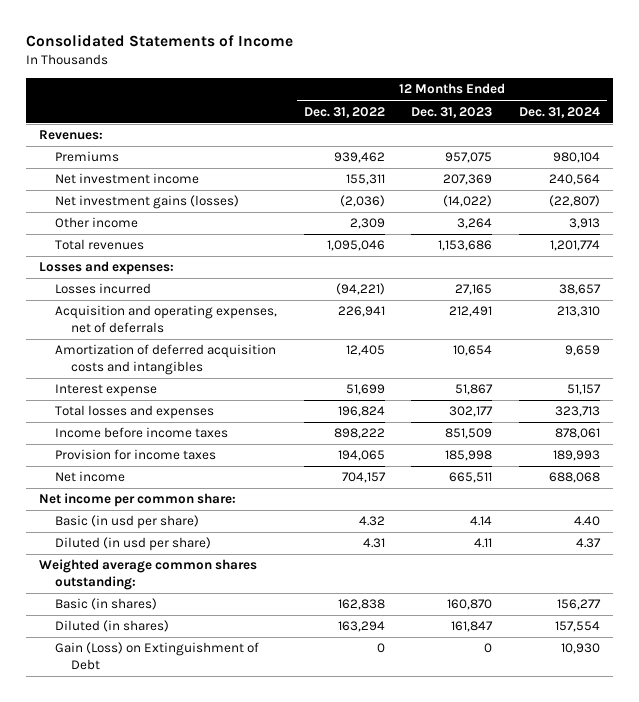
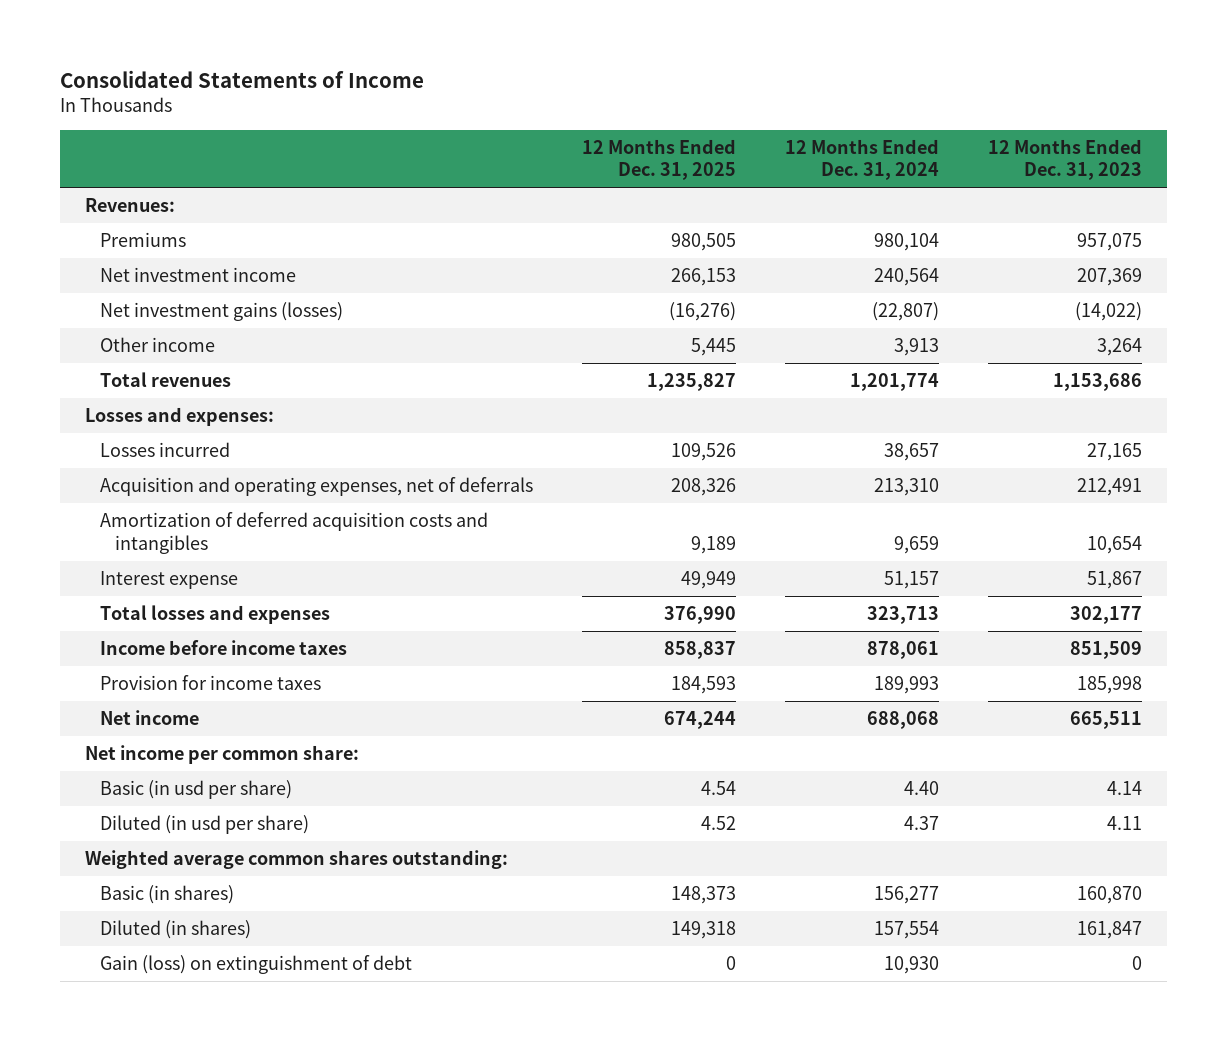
- | 12 Months Ended Dec. 31, 2022 | 12 Months Ended Dec. 31, 2023 | 12 Months Ended Dec. 31, 2024
+ | 12 Months Ended Dec. 31, 2025 | 12 Months Ended Dec. 31, 2024 | 12 Months Ended Dec. 31, 2023
- Gain (Loss) on Extinguishment of Debt | 0 | 0 | 10,930
+ Gain (loss) on extinguishment of debt | 0 | 10,930 | 0

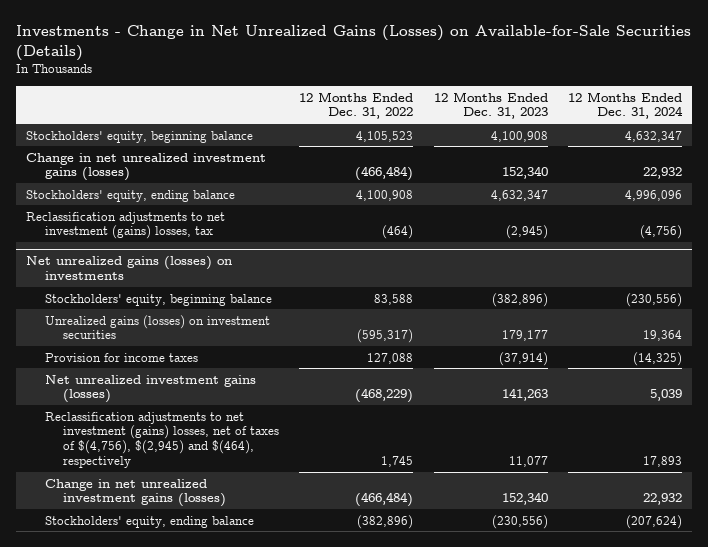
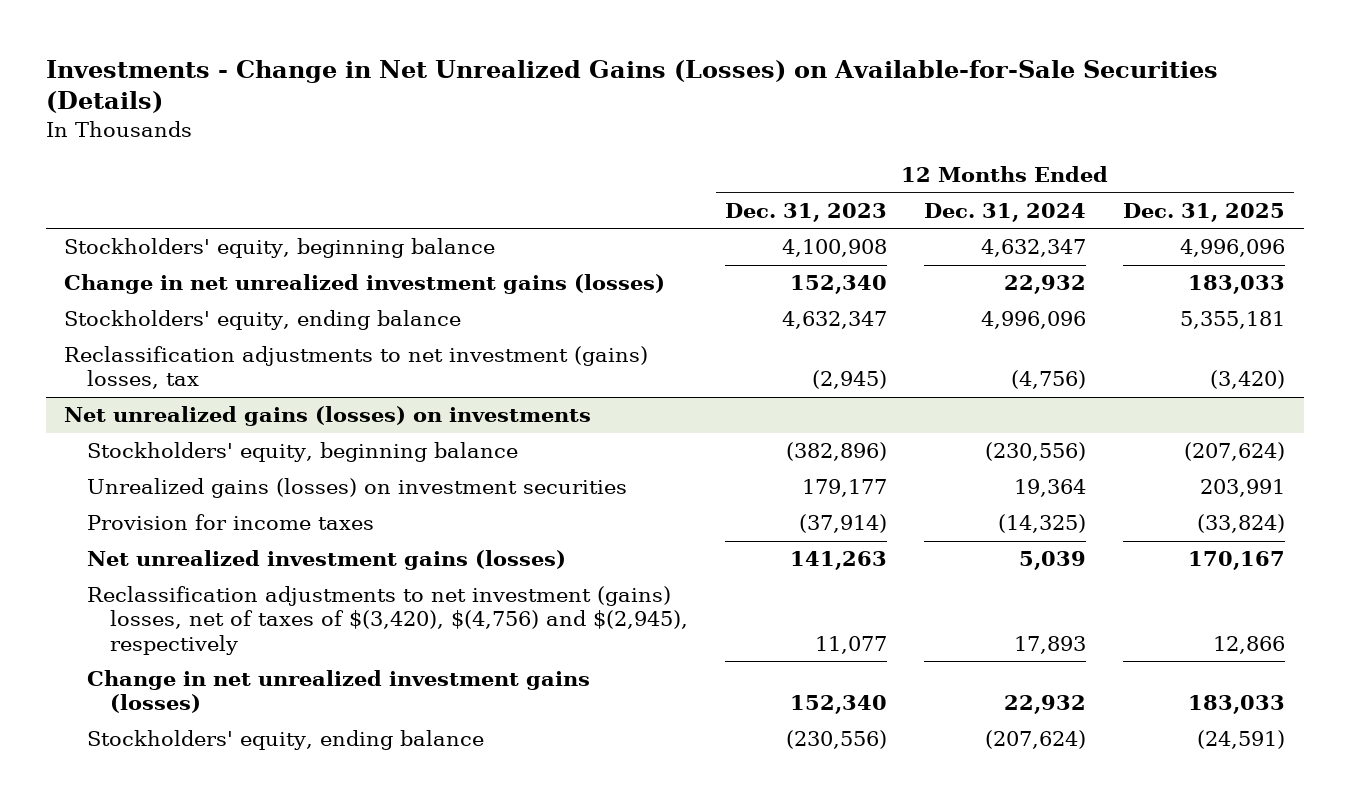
- | 12 Months Ended Dec. 31, 2022 | 12 Months Ended Dec. 31, 2023 | 12 Months Ended Dec. 31, 2024
+ | 12 Months Ended Dec. 31, 2023 | 12 Months Ended Dec. 31, 2024 | 12 Months Ended Dec. 31, 2025
@ Net unrealized gains (losses) on investments
- Reclassification adjustments to net investment (gains) losses, net of taxes of $(4,756), $(2,945) and $(464), respectively | 1,745 | 11,077 | 17,893
+ Reclassification adjustments to net investment (gains) losses, net of taxes of $(3,420), $(4,756) and $(2,945), respectively | 11,077 | 17,893 | 12,866

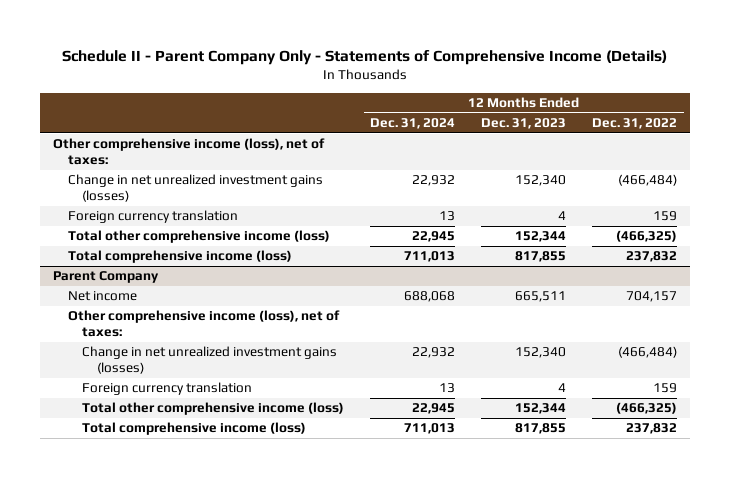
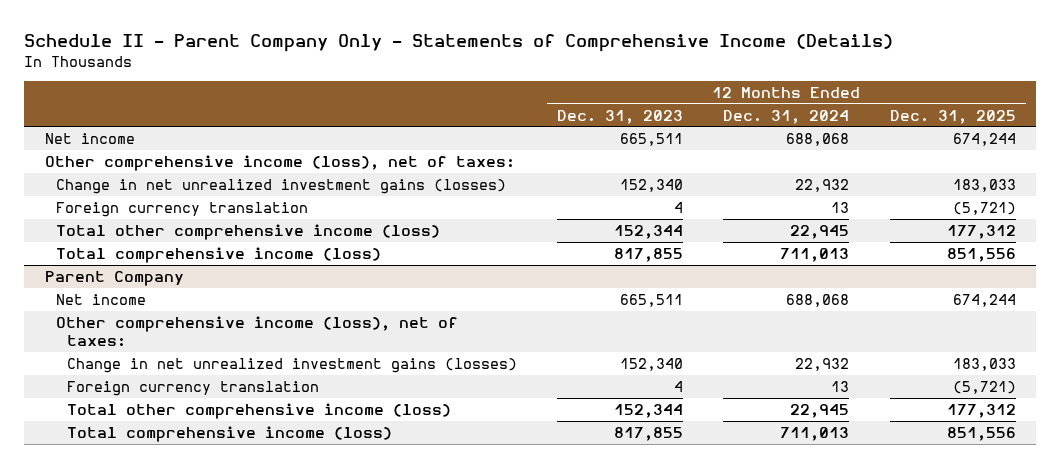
- | 12 Months Ended Dec. 31, 2024 | 12 Months Ended Dec. 31, 2023 | 12 Months Ended Dec. 31, 2022
+ | 12 Months Ended Dec. 31, 2023 | 12 Months Ended Dec. 31, 2024 | 12 Months Ended Dec. 31, 2025
+ Net income | 665,511 | 688,068 | 674,244

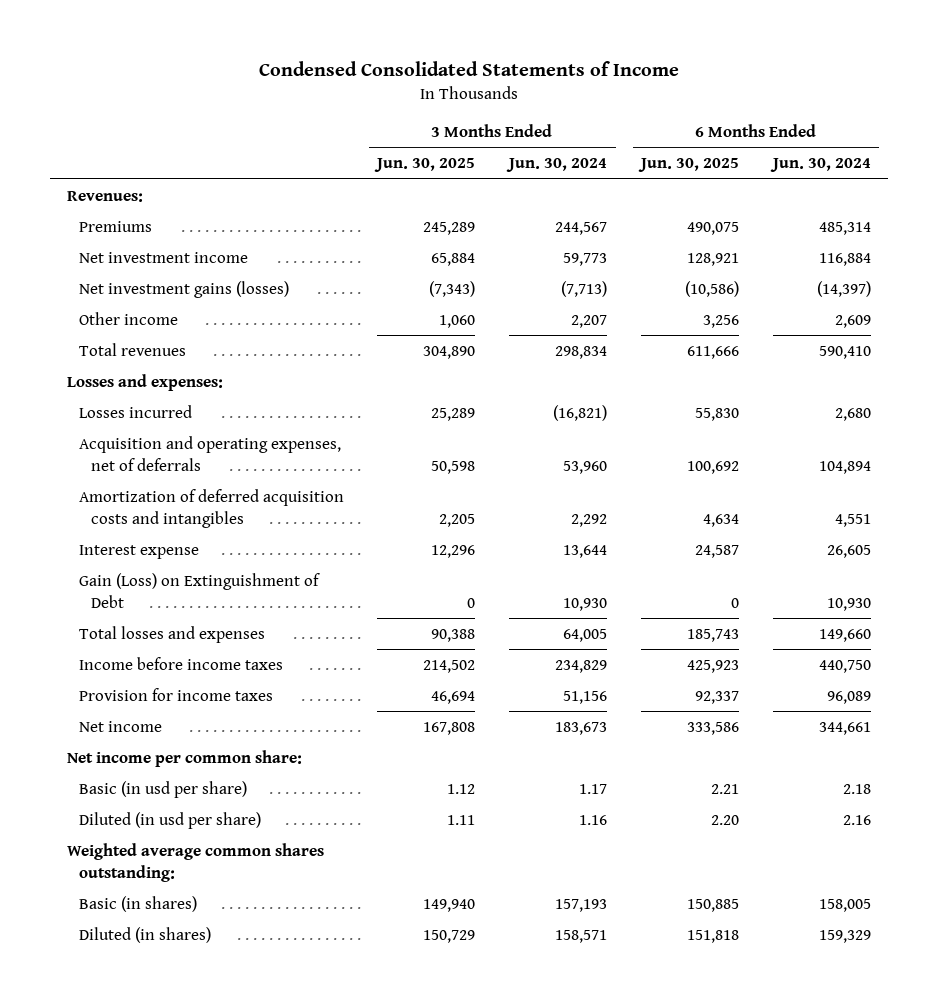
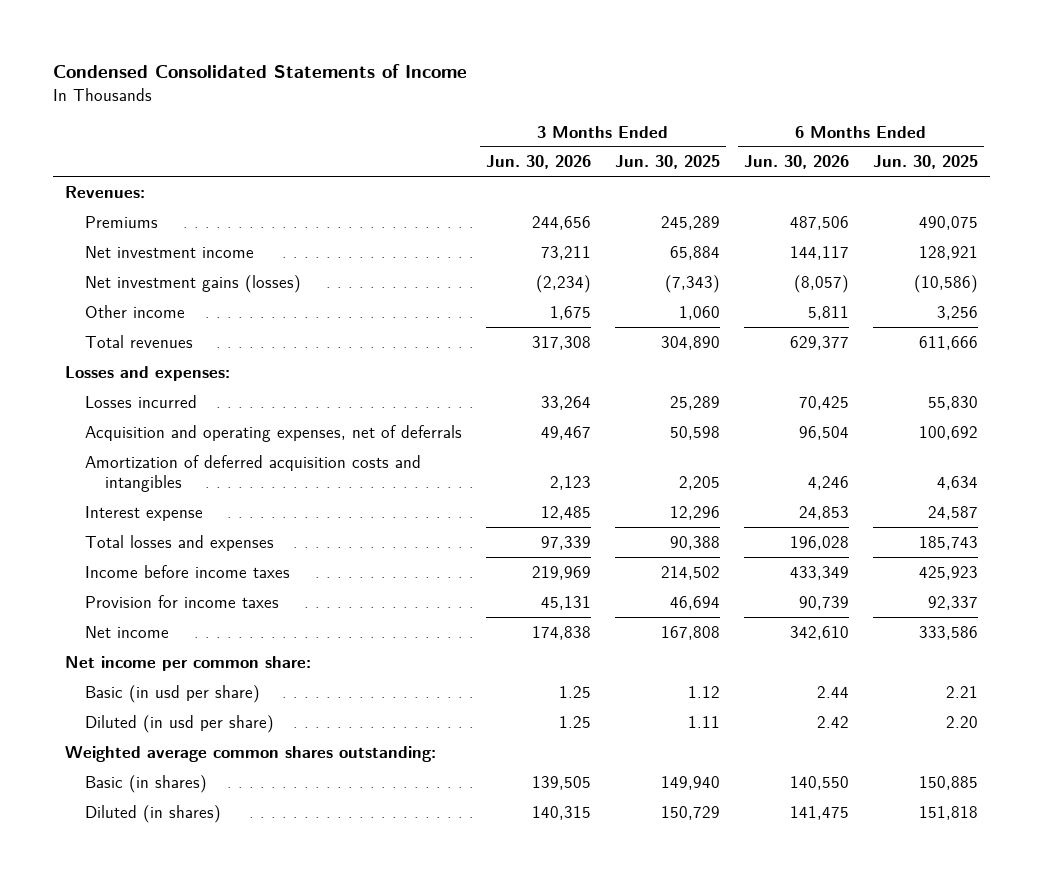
- | 3 Months Ended Jun. 30, 2025 | 3 Months Ended Jun. 30, 2024 | 6 Months Ended Jun. 30, 2025 | 6 Months Ended Jun. 30, 2024
+ | 3 Months Ended Jun. 30, 2026 | 3 Months Ended Jun. 30, 2025 | 6 Months Ended Jun. 30, 2026 | 6 Months Ended Jun. 30, 2025
- Gain (Loss) on Extinguishment of Debt | 0 | 10,930 | 0 | 10,930

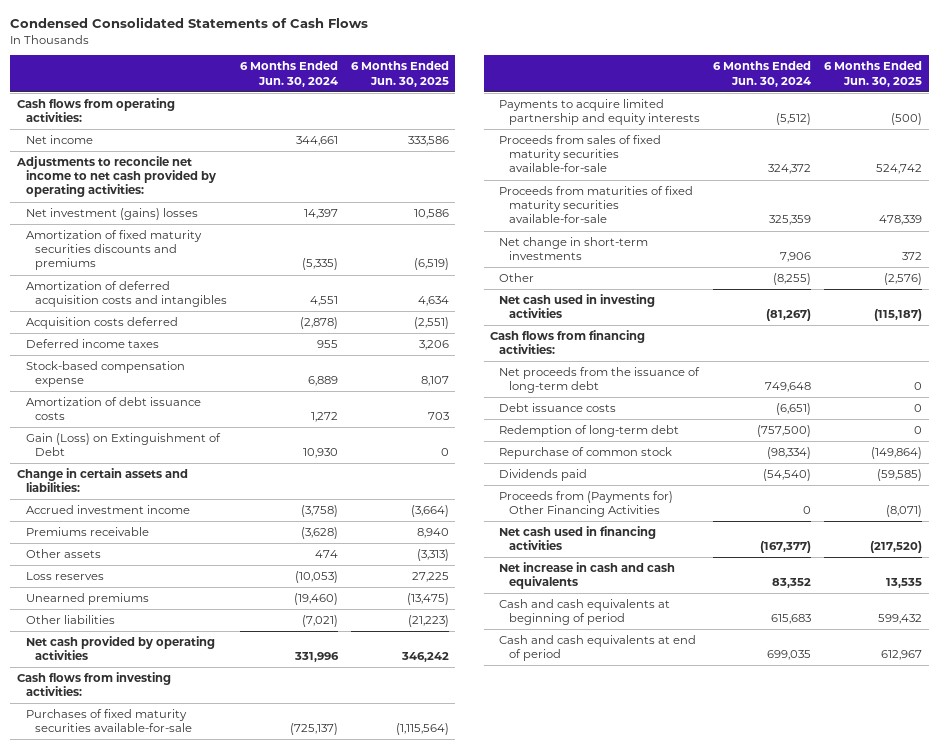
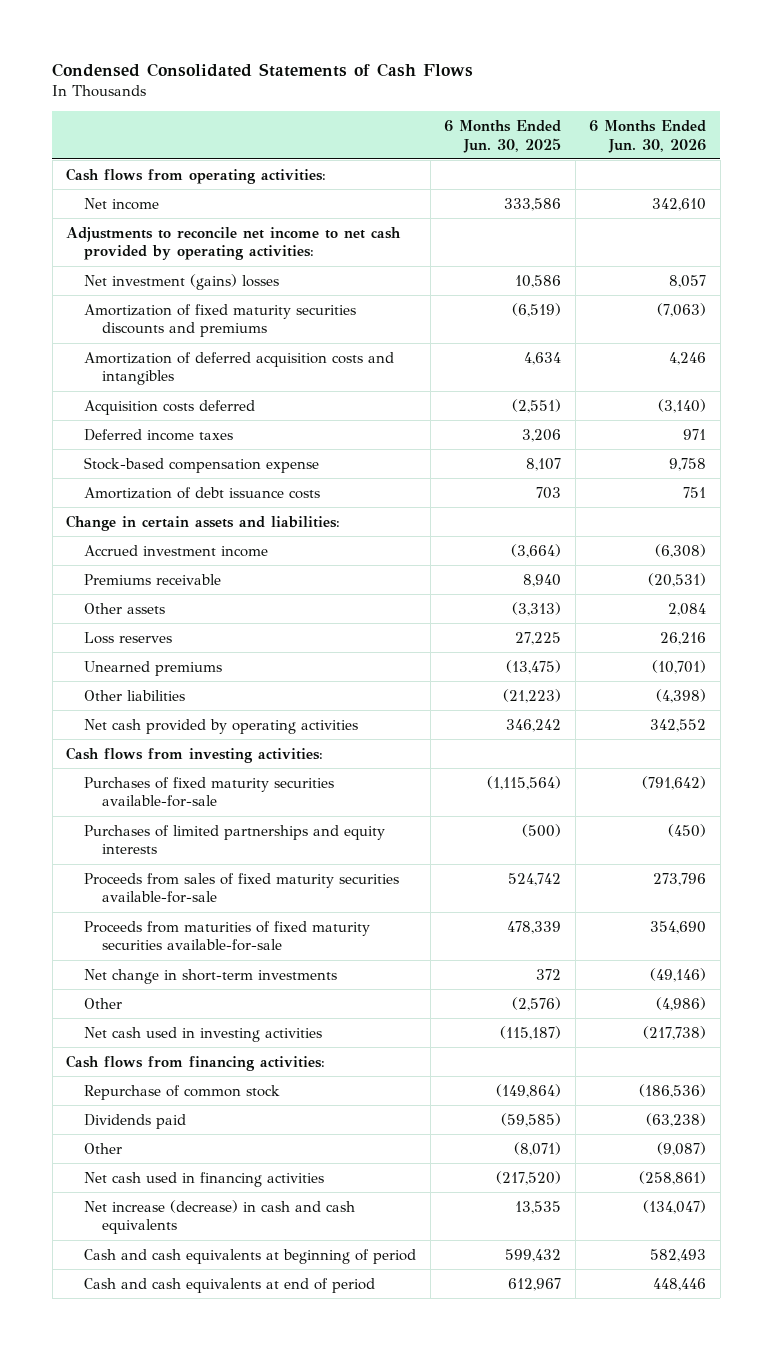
- | 6 Months Ended Jun. 30, 2024 | 6 Months Ended Jun. 30, 2025
+ | 6 Months Ended Jun. 30, 2025 | 6 Months Ended Jun. 30, 2026
- Gain (Loss) on Extinguishment of Debt | 10,930 | 0
- Payments to acquire limited partnership and equity interests | (5,512) | (500)
+ Purchases of limited partnerships and equity interests | (500) | (450)
- Net proceeds from the issuance of long-term debt | 749,648 | 0
- Debt issuance costs | (6,651) | 0
- Redemption of long-term debt | (757,500) | 0
- Proceeds from (Payments for) Other Financing Activities | 0 | (8,071)
+ Other | (8,071) | (9,087)
- Net increase in cash and cash equivalents | 83,352 | 13,535
+ Net increase (decrease) in cash and cash equivalents | 13,535 | (134,047)

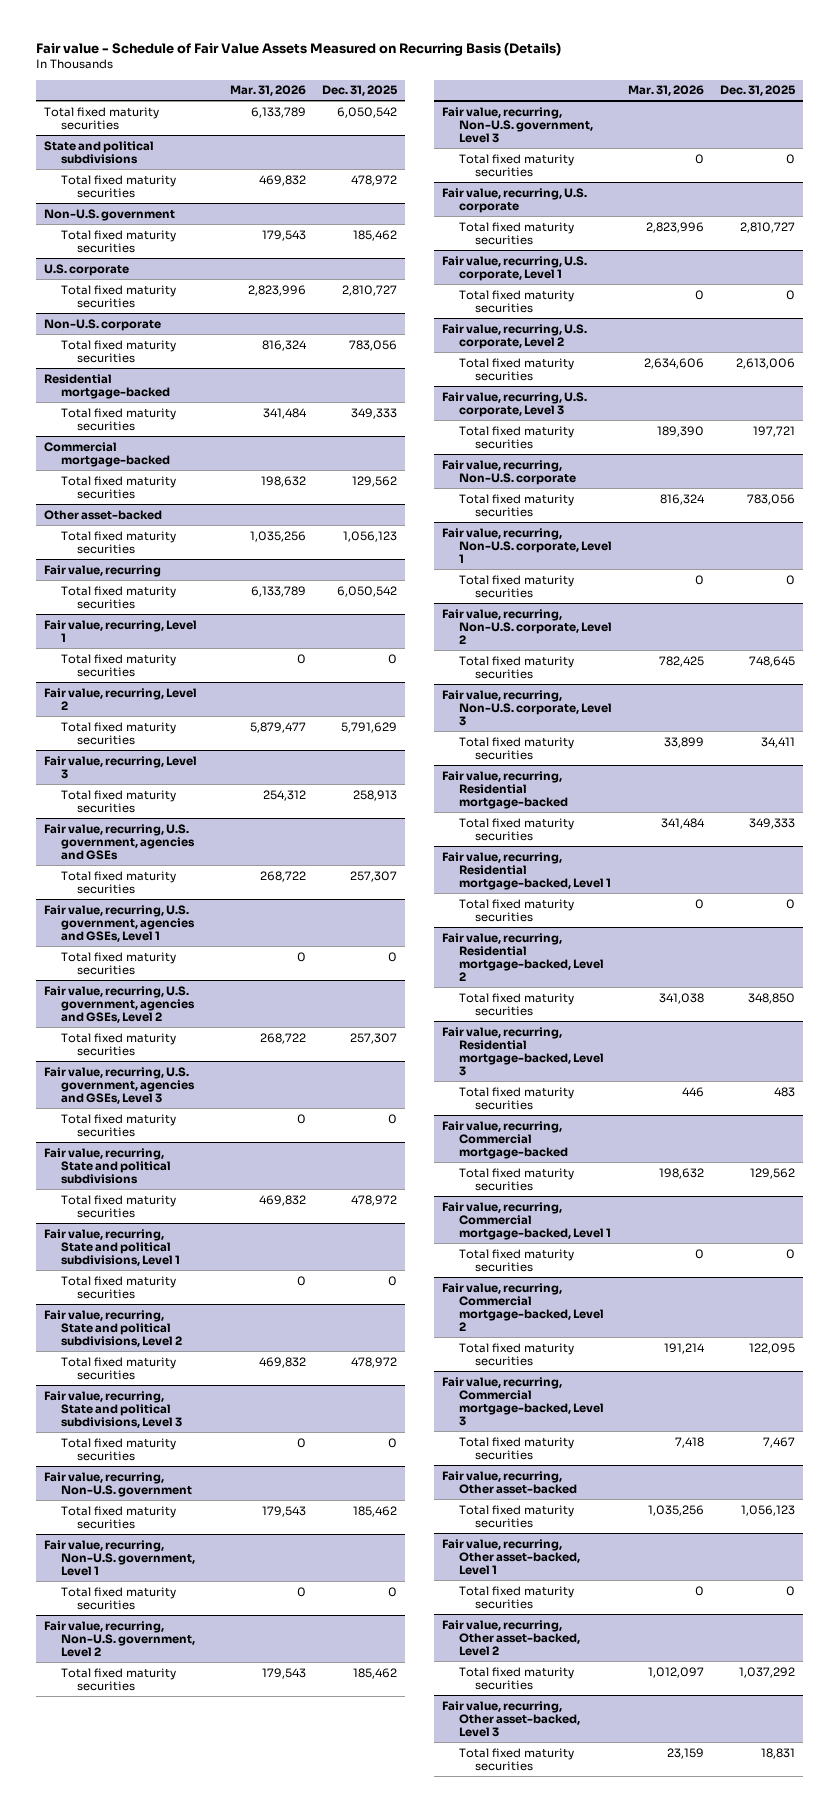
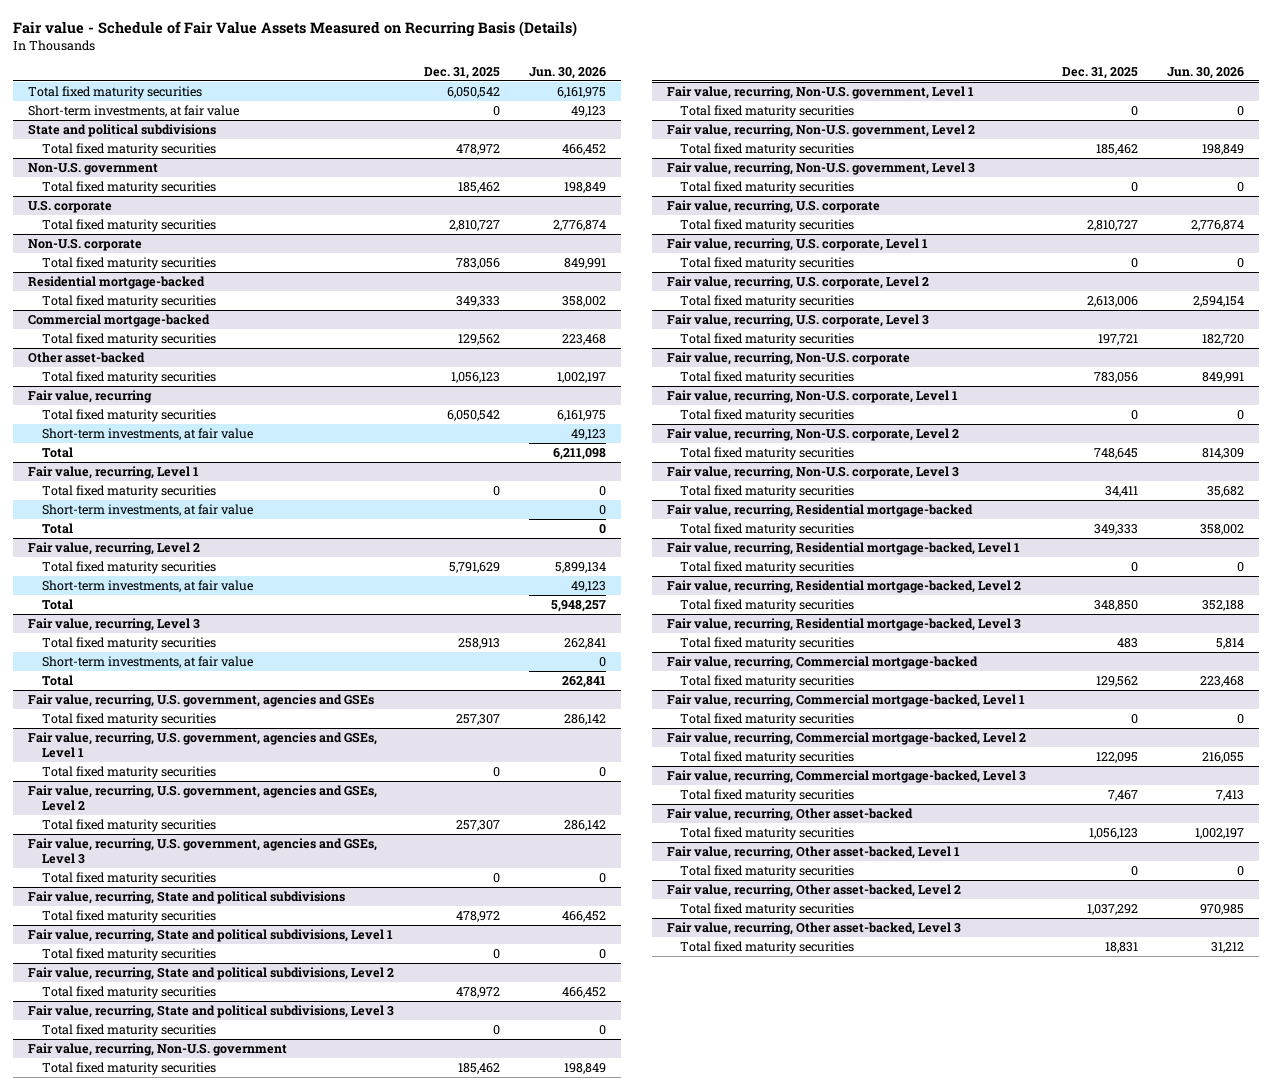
- | Mar. 31, 2026 | Dec. 31, 2025
+ | Dec. 31, 2025 | Jun. 30, 2026
+ Short-term investments, at fair value | 0 | 49,123
@ Fair value, recurring
+ Short-term investments, at fair value | | 49,123
+ Total | | 6,211,098
@ Fair value, recurring, Level 1
+ Short-term investments, at fair value | | 0
+ Total | | 0
@ Fair value, recurring, Level 2
+ Short-term investments, at fair value | | 49,123
+ Total | | 5,948,257
@ Fair value, recurring, Level 3
+ Short-term investments, at fair value | | 0
+ Total | | 262,841

